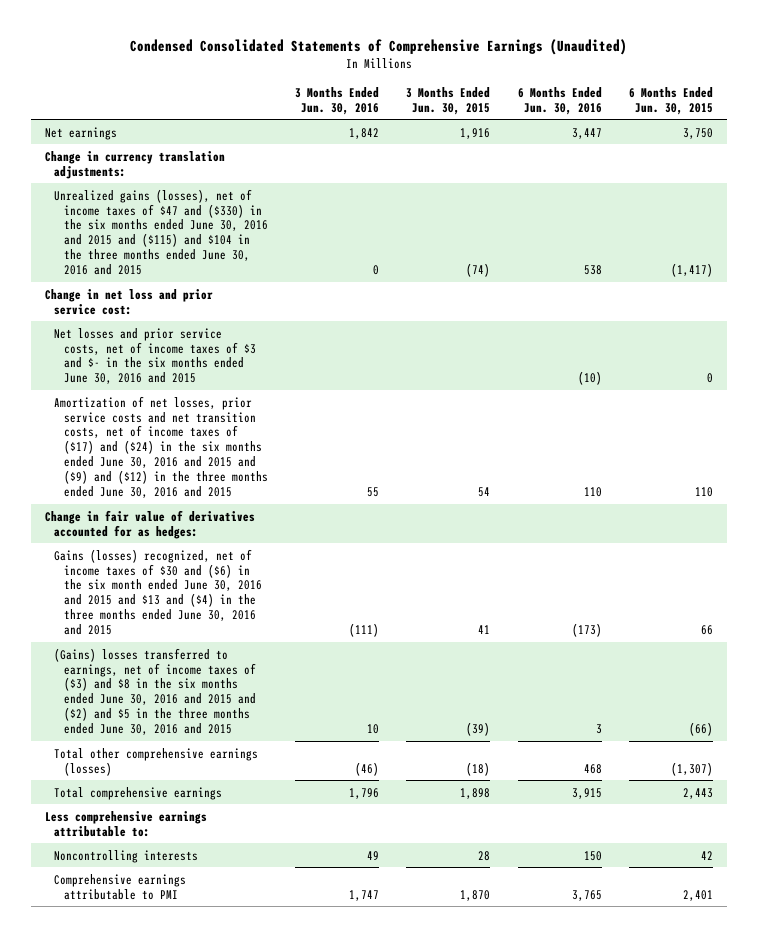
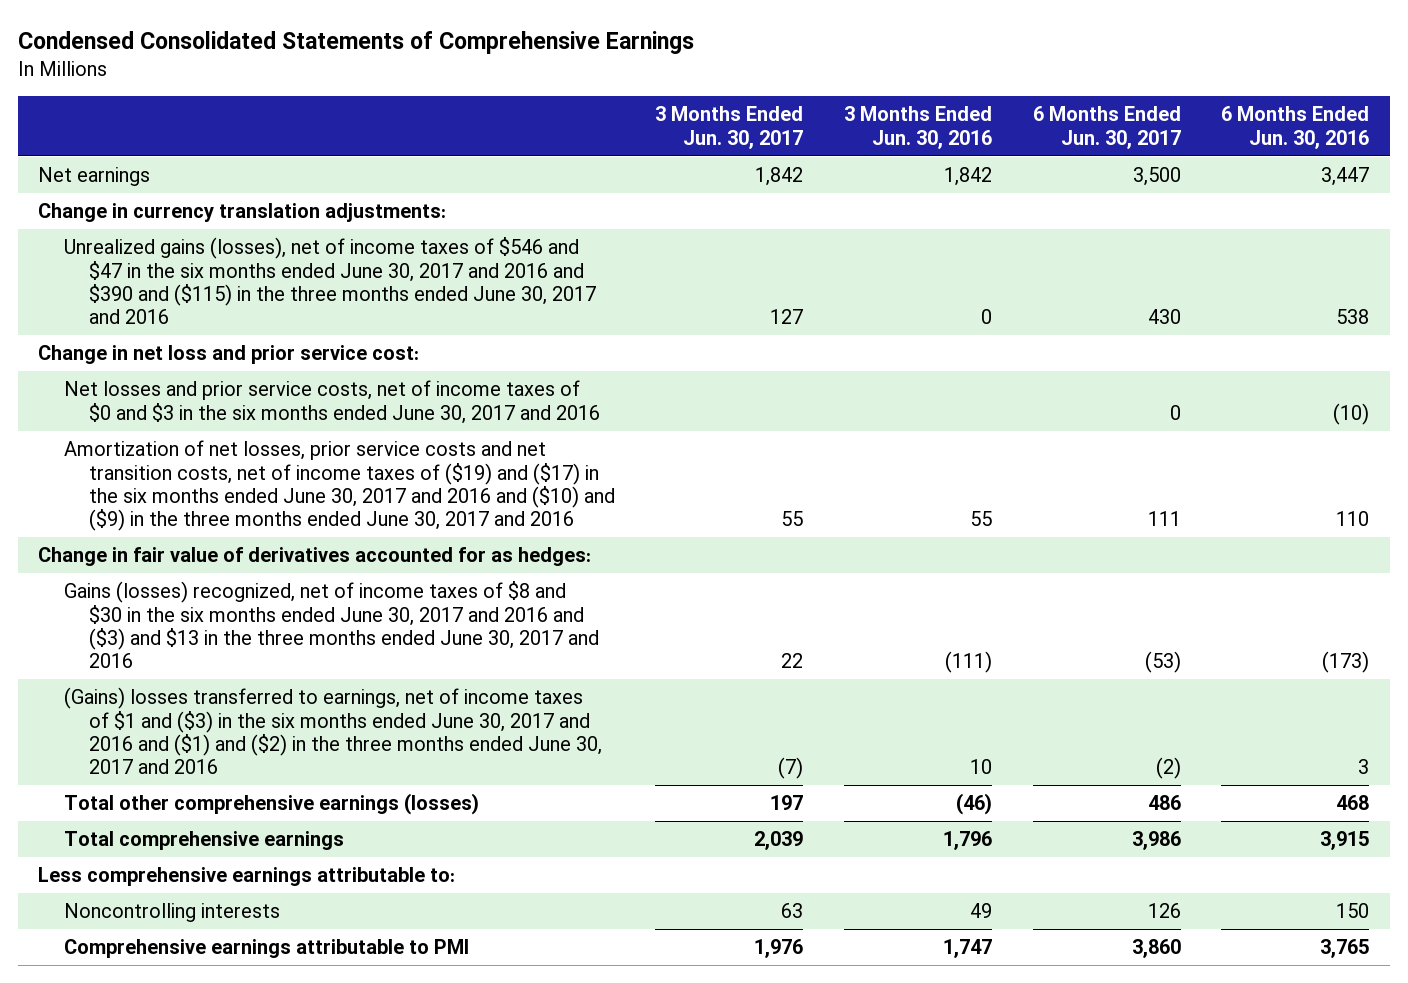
- Condensed Consolidated Statements of Comprehensive Earnings (Unaudited)
+ Condensed Consolidated Statements of Comprehensive Earnings
- | 3 Months Ended Jun. 30, 2016 | 3 Months Ended Jun. 30, 2015 | 6 Months Ended Jun. 30, 2016 | 6 Months Ended Jun. 30, 2015
+ | 3 Months Ended Jun. 30, 2017 | 3 Months Ended Jun. 30, 2016 | 6 Months Ended Jun. 30, 2017 | 6 Months Ended Jun. 30, 2016
- Unrealized gains (losses), net of income taxes of $47 and ($330) in the six months ended June 30, 2016 and 2015 and ($115) and $104 in the three months ended June 30, 2016 and 2015 | 0 | (74) | 538 | (1,417)
+ Unrealized gains (losses), net of income taxes of $546 and $47 in the six months ended June 30, 2017 and 2016 and $390 and ($115) in the three months ended June 30, 2017 and 2016 | 127 | 0 | 430 | 538
- Net losses and prior service costs, net of income taxes of $3 and $- in the six months ended June 30, 2016 and 2015 | | | (10) | 0
- Amortization of net losses, prior service costs and net transition costs, net of income taxes of ($17) and ($24) in the six months ended June 30, 2016 and 2015 and ($9) and ($12) in the three months ended June 30, 2016 and 2015 | 55 | 54 | 110 | 110
+ Net losses and prior service costs, net of income taxes of $0 and $3 in the six months ended June 30, 2017 and 2016 | | | 0 | (10)
+ Amortization of net losses, prior service costs and net transition costs, net of income taxes of ($19) and ($17) in the six months ended June 30, 2017 and 2016 and ($10) and ($9) in the three months ended June 30, 2017 and 2016 | 55 | 55 | 111 | 110
- Gains (losses) recognized, net of income taxes of $30 and ($6) in the six month ended June 30, 2016 and 2015 and $13 and ($4) in the three months ended June 30, 2016 and 2015 | (111) | 41 | (173) | 66
- (Gains) losses transferred to earnings, net of income taxes of ($3) and $8 in the six months ended June 30, 2016 and 2015 and ($2) and $5 in the three months ended June 30, 2016 and 2015 | 10 | (39) | 3 | (66)
+ Gains (losses) recognized, net of income taxes of $8 and $30 in the six months ended June 30, 2017 and 2016 and ($3) and $13 in the three months ended June 30, 2017 and 2016 | 22 | (111) | (53) | (173)
+ (Gains) losses transferred to earnings, net of income taxes of $1 and ($3) in the six months ended June 30, 2017 and 2016 and ($1) and ($2) in the three months ended June 30, 2017 and 2016 | (7) | 10 | (2) | 3

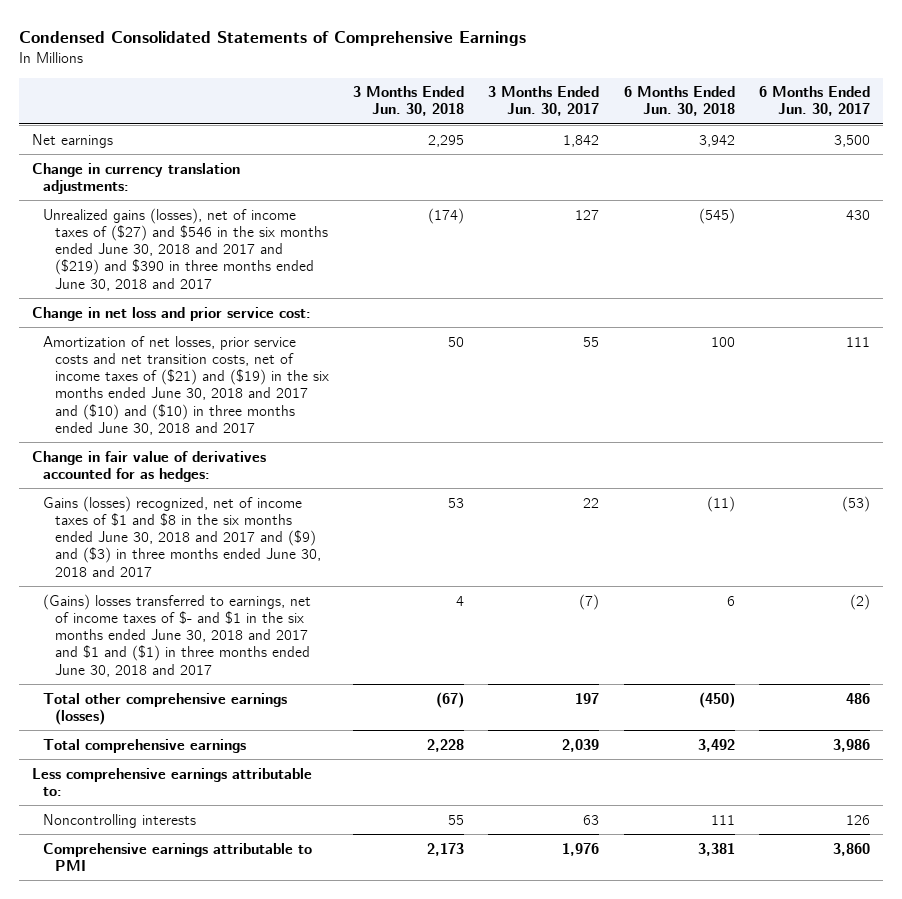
- | 3 Months Ended Jun. 30, 2017 | 3 Months Ended Jun. 30, 2016 | 6 Months Ended Jun. 30, 2017 | 6 Months Ended Jun. 30, 2016
+ | 3 Months Ended Jun. 30, 2018 | 3 Months Ended Jun. 30, 2017 | 6 Months Ended Jun. 30, 2018 | 6 Months Ended Jun. 30, 2017
- Unrealized gains (losses), net of income taxes of $546 and $47 in the six months ended June 30, 2017 and 2016 and $390 and ($115) in the three months ended June 30, 2017 and 2016 | 127 | 0 | 430 | 538
+ Unrealized gains (losses), net of income taxes of ($27) and $546 in the six months ended June 30, 2018 and 2017 and ($219) and $390 in three months ended June 30, 2018 and 2017 | (174) | 127 | (545) | 430
- Net losses and prior service costs, net of income taxes of $0 and $3 in the six months ended June 30, 2017 and 2016 | | | 0 | (10)
- Amortization of net losses, prior service costs and net transition costs, net of income taxes of ($19) and ($17) in the six months ended June 30, 2017 and 2016 and ($10) and ($9) in the three months ended June 30, 2017 and 2016 | 55 | 55 | 111 | 110
+ Amortization of net losses, prior service costs and net transition costs, net of income taxes of ($21) and ($19) in the six months ended June 30, 2018 and 2017 and ($10) and ($10) in three months ended June 30, 2018 and 2017 | 50 | 55 | 100 | 111
- Gains (losses) recognized, net of income taxes of $8 and $30 in the six months ended June 30, 2017 and 2016 and ($3) and $13 in the three months ended June 30, 2017 and 2016 | 22 | (111) | (53) | (173)
- (Gains) losses transferred to earnings, net of income taxes of $1 and ($3) in the six months ended June 30, 2017 and 2016 and ($1) and ($2) in the three months ended June 30, 2017 and 2016 | (7) | 10 | (2) | 3
+ Gains (losses) recognized, net of income taxes of $1 and $8 in the six months ended June 30, 2018 and 2017 and ($9) and ($3) in three months ended June 30, 2018 and 2017 | 53 | 22 | (11) | (53)
+ (Gains) losses transferred to earnings, net of income taxes of $- and $1 in the six months ended June 30, 2018 and 2017 and $1 and ($1) in three months ended June 30, 2018 and 2017 | 4 | (7) | 6 | (2)

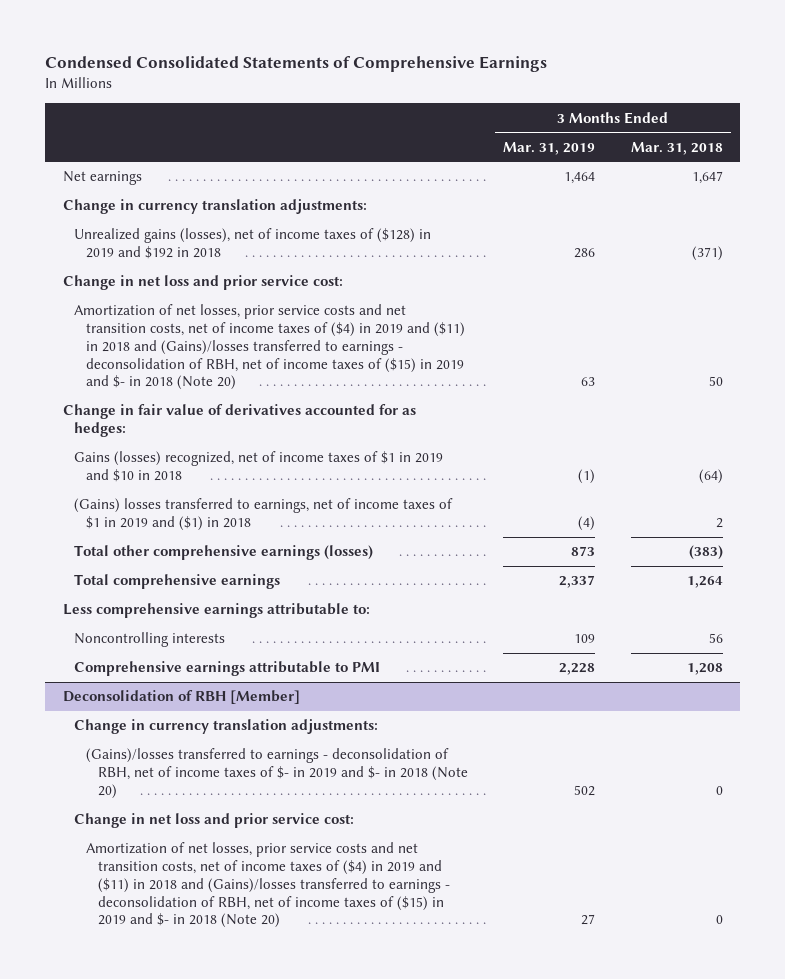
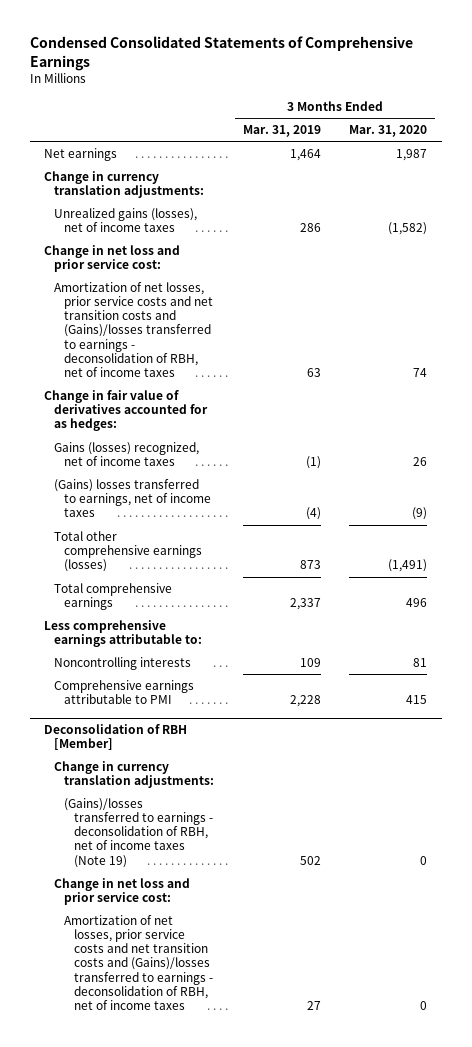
- | 3 Months Ended Mar. 31, 2019 | 3 Months Ended Mar. 31, 2018
+ | 3 Months Ended Mar. 31, 2019 | 3 Months Ended Mar. 31, 2020
- Unrealized gains (losses), net of income taxes of ($128) in 2019 and $192 in 2018 | 286 | (371)
+ Unrealized gains (losses), net of income taxes | 286 | (1,582)
- Amortization of net losses, prior service costs and net transition costs, net of income taxes of ($4) in 2019 and ($11) in 2018 and (Gains)/losses transferred to earnings - deconsolidation of RBH, net of income taxes of ($15) in 2019 and $- in 2018 (Note 20) | 63 | 50
+ Amortization of net losses, prior service costs and net transition costs and (Gains)/losses transferred to earnings - deconsolidation of RBH, net of income taxes | 63 | 74
- Gains (losses) recognized, net of income taxes of $1 in 2019 and $10 in 2018 | (1) | (64)
- (Gains) losses transferred to earnings, net of income taxes of $1 in 2019 and ($1) in 2018 | (4) | 2
+ Gains (losses) recognized, net of income taxes | (1) | 26
+ (Gains) losses transferred to earnings, net of income taxes | (4) | (9)
@ Deconsolidation of RBH [Member]
- (Gains)/losses transferred to earnings - deconsolidation of RBH, net of income taxes of $- in 2019 and $- in 2018 (Note 20) | 502 | 0
+ (Gains)/losses transferred to earnings - deconsolidation of RBH, net of income taxes (Note 19) | 502 | 0
- Amortization of net losses, prior service costs and net transition costs, net of income taxes of ($4) in 2019 and ($11) in 2018 and (Gains)/losses transferred to earnings - deconsolidation of RBH, net of income taxes of ($15) in 2019 and $- in 2018 (Note 20) | 27 | 0
+ Amortization of net losses, prior service costs and net transition costs and (Gains)/losses transferred to earnings - deconsolidation of RBH, net of income taxes | 27 | 0

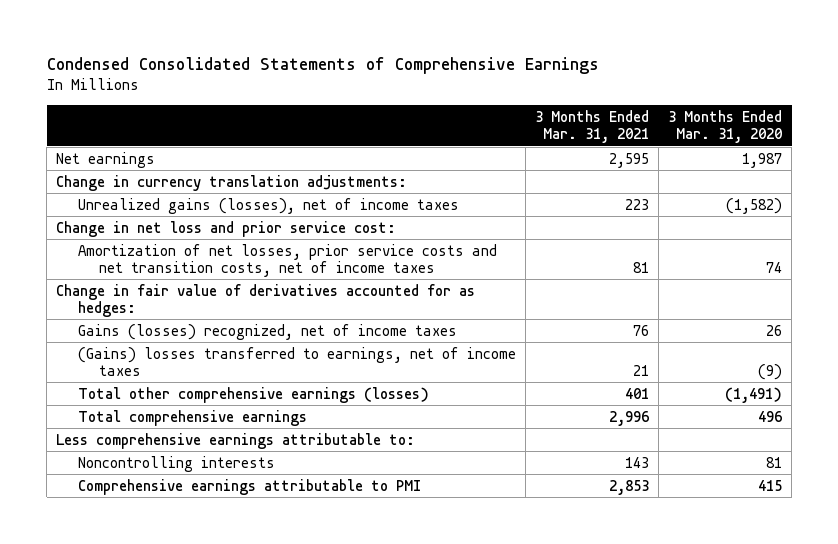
- | 3 Months Ended Mar. 31, 2019 | 3 Months Ended Mar. 31, 2020
+ | 3 Months Ended Mar. 31, 2021 | 3 Months Ended Mar. 31, 2020
- Amortization of net losses, prior service costs and net transition costs and (Gains)/losses transferred to earnings - deconsolidation of RBH, net of income taxes | 63 | 74
+ Amortization of net losses, prior service costs and net transition costs, net of income taxes | 81 | 74
- Deconsolidation of RBH [Member]
- Change in currency translation adjustments:
- (Gains)/losses transferred to earnings - deconsolidation of RBH, net of income taxes (Note 19) | 502 | 0
- Change in net loss and prior service cost:
- Amortization of net losses, prior service costs and net transition costs and (Gains)/losses transferred to earnings - deconsolidation of RBH, net of income taxes | 27 | 0

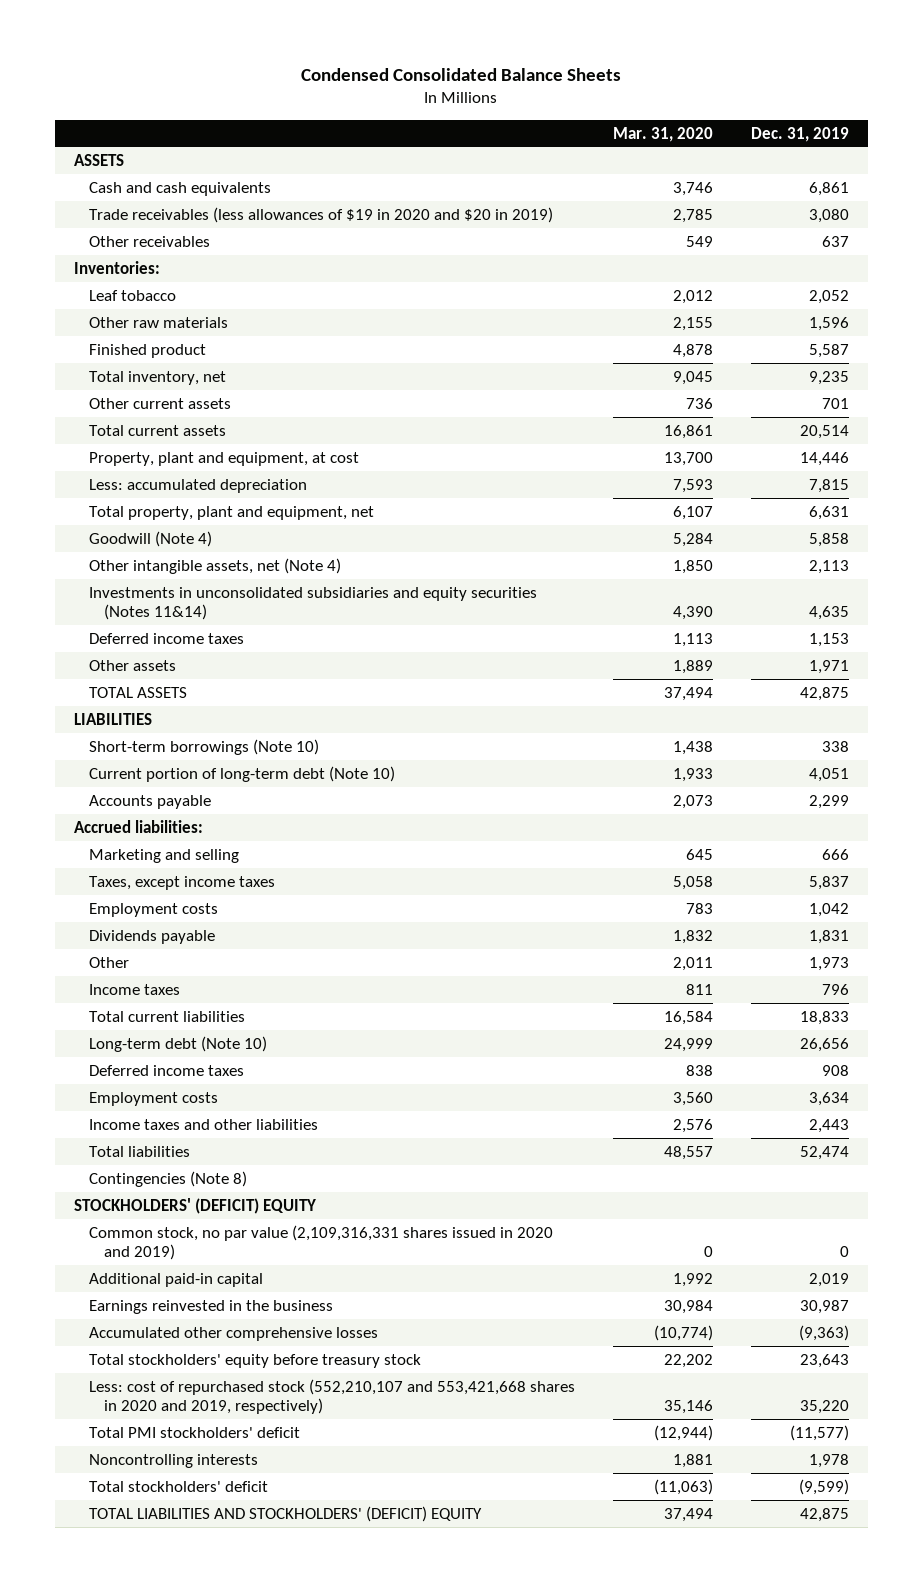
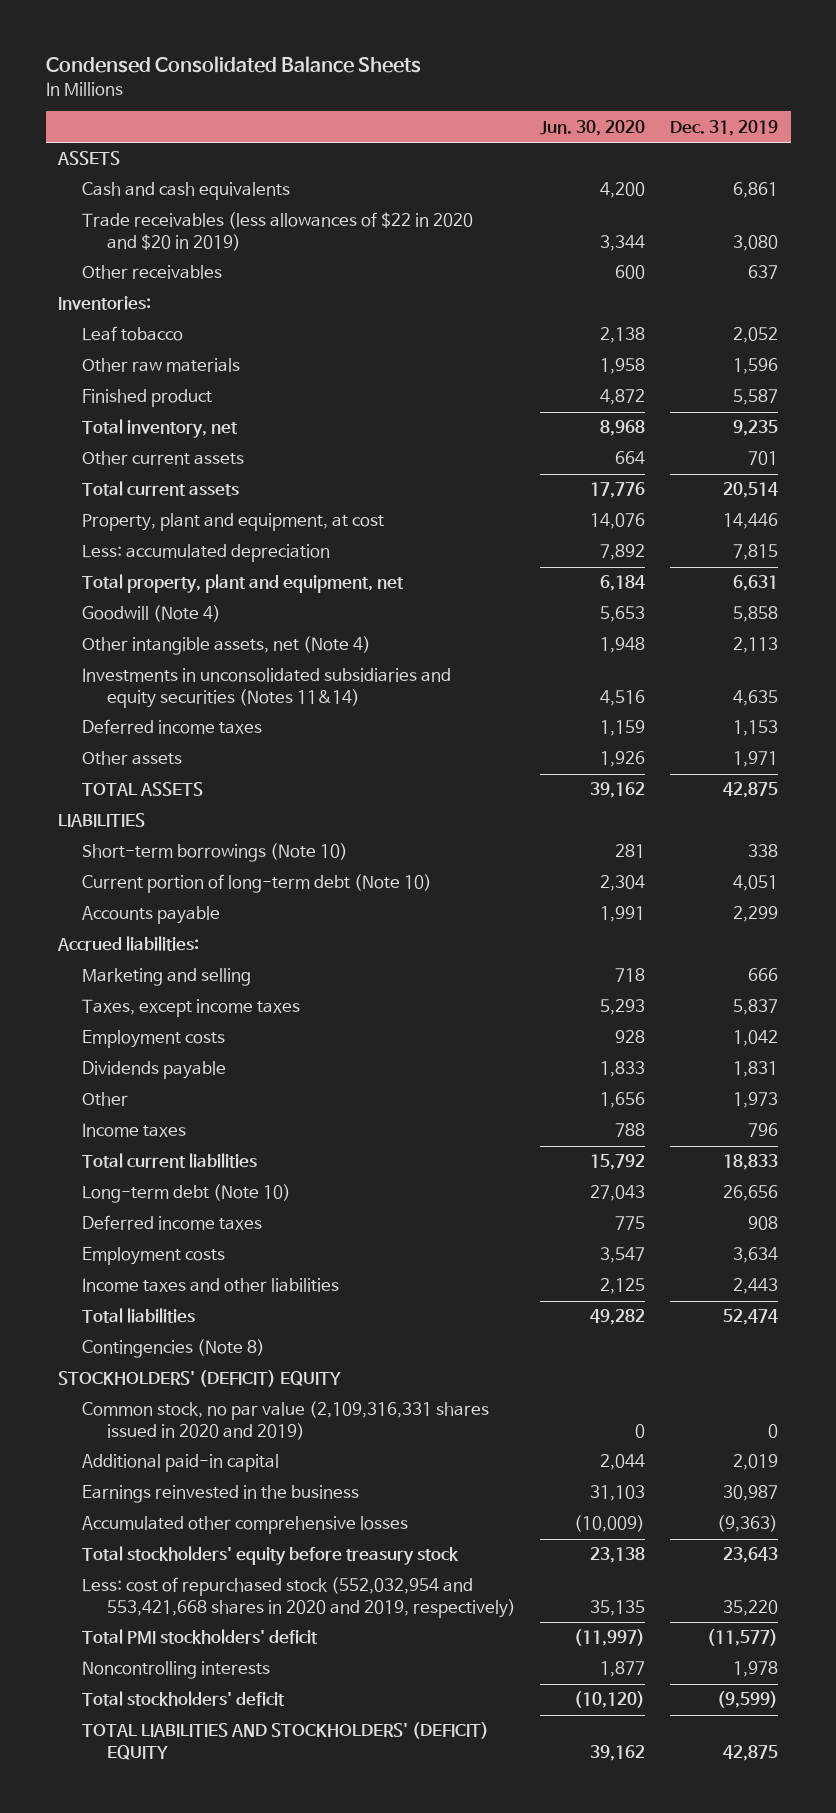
- | Mar. 31, 2020 | Dec. 31, 2019
+ | Jun. 30, 2020 | Dec. 31, 2019
- Trade receivables (less allowances of $19 in 2020 and $20 in 2019) | 2,785 | 3,080
+ Trade receivables (less allowances of $22 in 2020 and $20 in 2019) | 3,344 | 3,080
- Less: cost of repurchased stock (552,210,107 and 553,421,668 shares in 2020 and 2019, respectively) | 35,146 | 35,220
+ Less: cost of repurchased stock (552,032,954 and 553,421,668 shares in 2020 and 2019, respectively) | 35,135 | 35,220

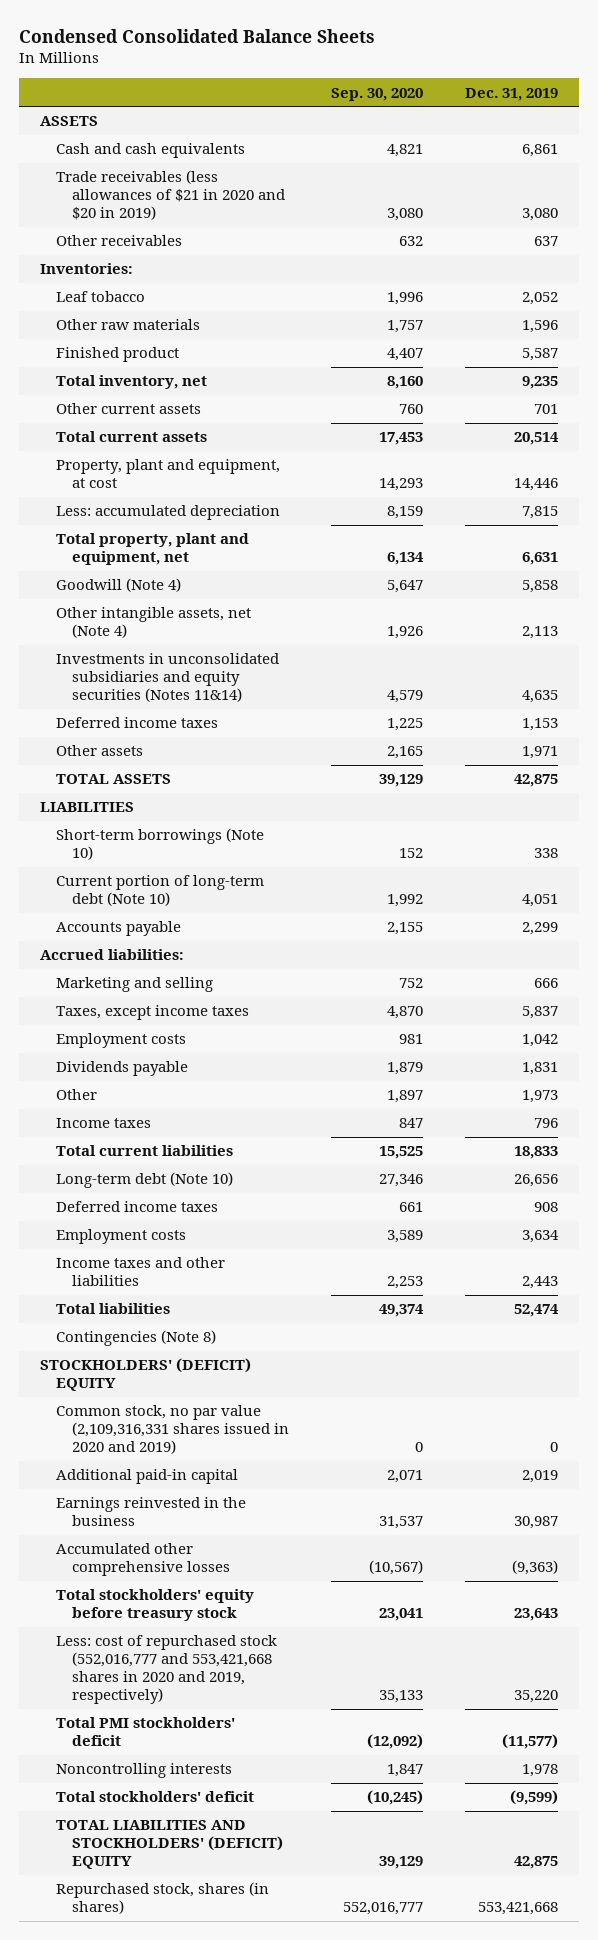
- | Jun. 30, 2020 | Dec. 31, 2019
+ | Sep. 30, 2020 | Dec. 31, 2019
- Trade receivables (less allowances of $22 in 2020 and $20 in 2019) | 3,344 | 3,080
+ Trade receivables (less allowances of $21 in 2020 and $20 in 2019) | 3,080 | 3,080
- Less: cost of repurchased stock (552,032,954 and 553,421,668 shares in 2020 and 2019, respectively) | 35,135 | 35,220
+ Less: cost of repurchased stock (552,016,777 and 553,421,668 shares in 2020 and 2019, respectively) | 35,133 | 35,220
+ Repurchased stock, shares (in shares) | 552,016,777 | 553,421,668

